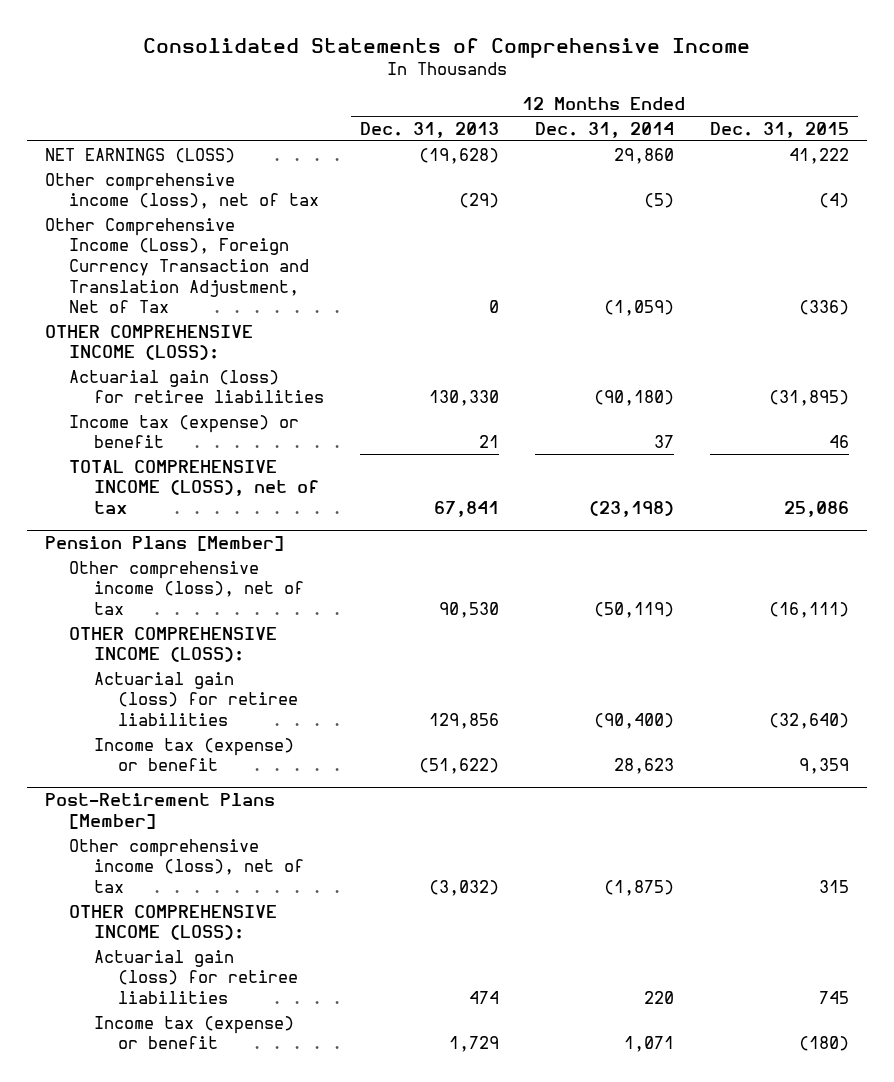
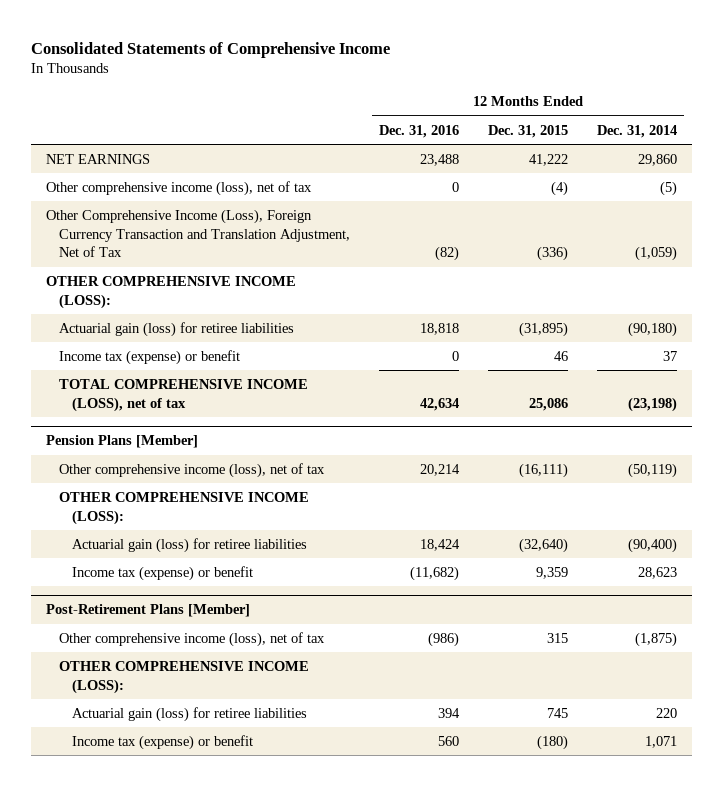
- | 12 Months Ended Dec. 31, 2013 | 12 Months Ended Dec. 31, 2014 | 12 Months Ended Dec. 31, 2015
+ | 12 Months Ended Dec. 31, 2016 | 12 Months Ended Dec. 31, 2015 | 12 Months Ended Dec. 31, 2014
- NET EARNINGS (LOSS) | (19,628) | 29,860 | 41,222
+ NET EARNINGS | 23,488 | 41,222 | 29,860

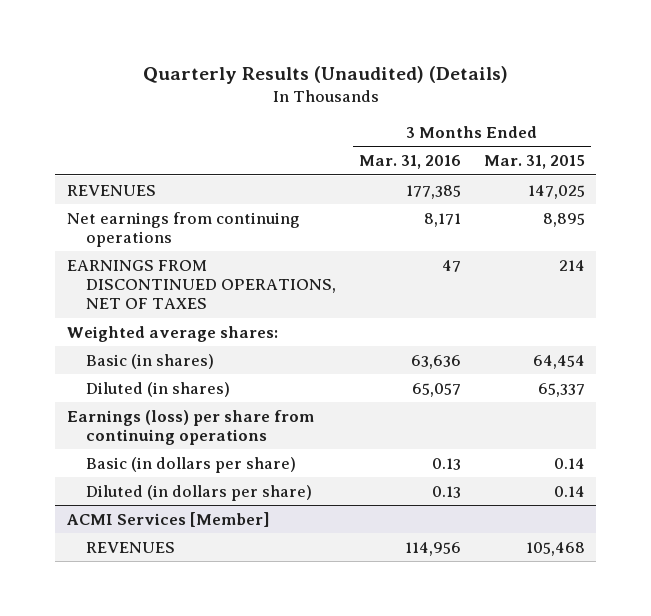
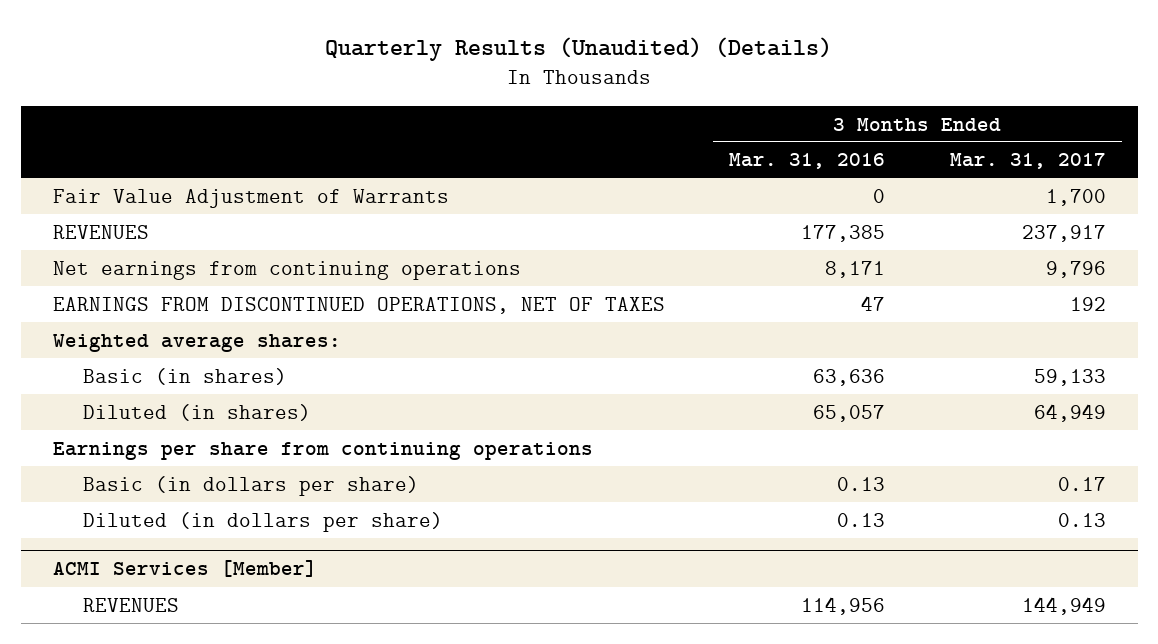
- | 3 Months Ended Mar. 31, 2016 | 3 Months Ended Mar. 31, 2015
+ | 3 Months Ended Mar. 31, 2016 | 3 Months Ended Mar. 31, 2017
+ Fair Value Adjustment of Warrants | 0 | 1,700
- Earnings (loss) per share from continuing operations
+ Earnings per share from continuing operations

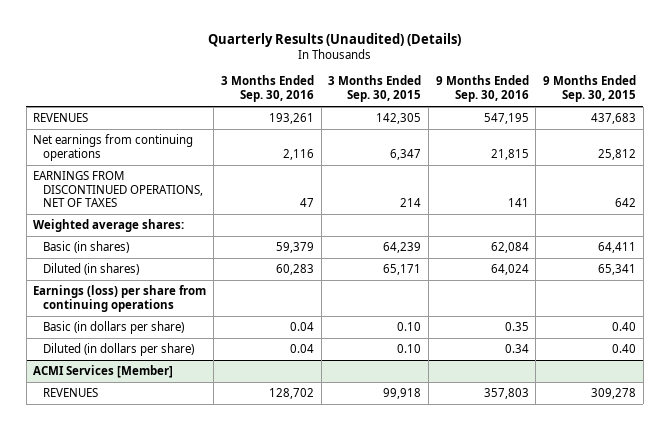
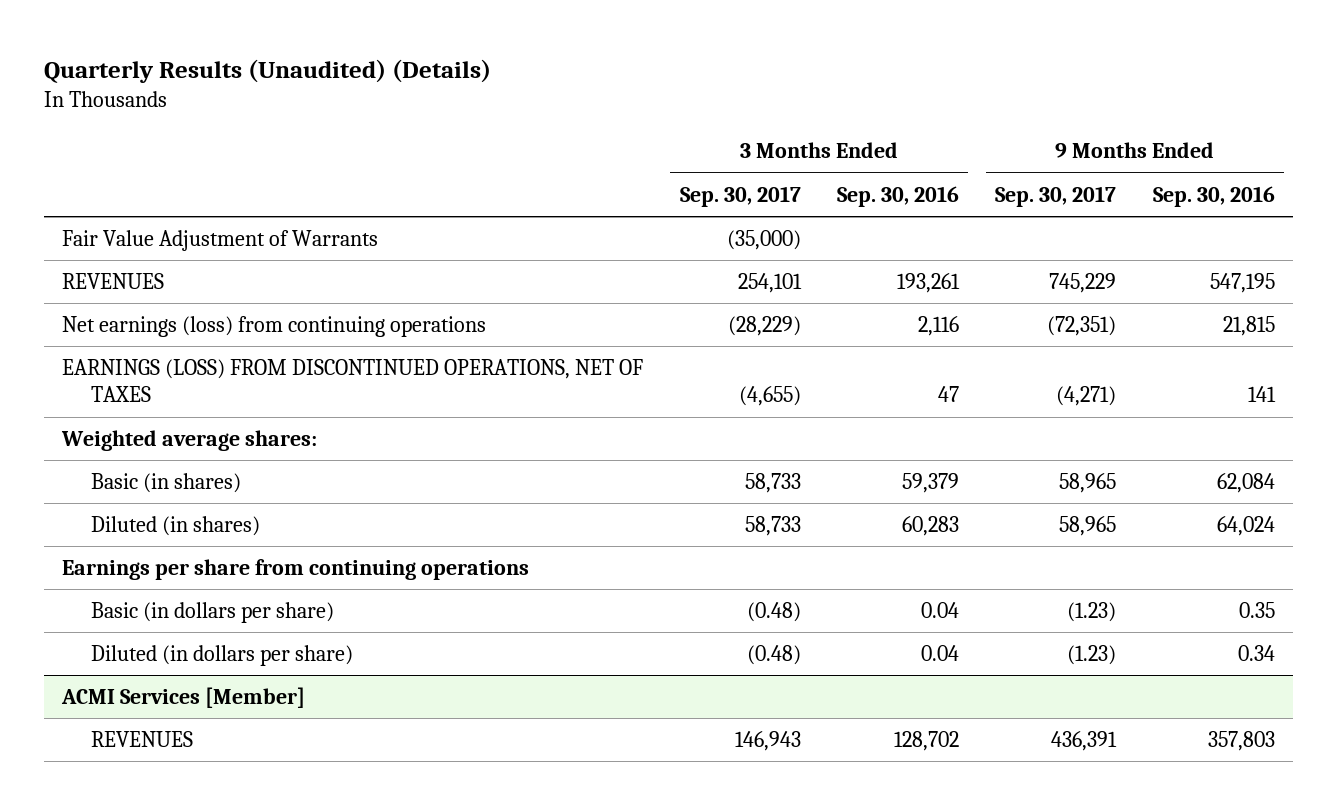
- | 3 Months Ended Sep. 30, 2016 | 3 Months Ended Sep. 30, 2015 | 9 Months Ended Sep. 30, 2016 | 9 Months Ended Sep. 30, 2015
+ | 3 Months Ended Sep. 30, 2017 | 3 Months Ended Sep. 30, 2016 | 9 Months Ended Sep. 30, 2017 | 9 Months Ended Sep. 30, 2016
+ Fair Value Adjustment of Warrants | (35,000) | | |
- Net earnings from continuing operations | 2,116 | 6,347 | 21,815 | 25,812
- EARNINGS FROM DISCONTINUED OPERATIONS, NET OF TAXES | 47 | 214 | 141 | 642
+ Net earnings (loss) from continuing operations | (28,229) | 2,116 | (72,351) | 21,815
+ EARNINGS (LOSS) FROM DISCONTINUED OPERATIONS, NET OF TAXES | (4,655) | 47 | (4,271) | 141
- Earnings (loss) per share from continuing operations
+ Earnings per share from continuing operations

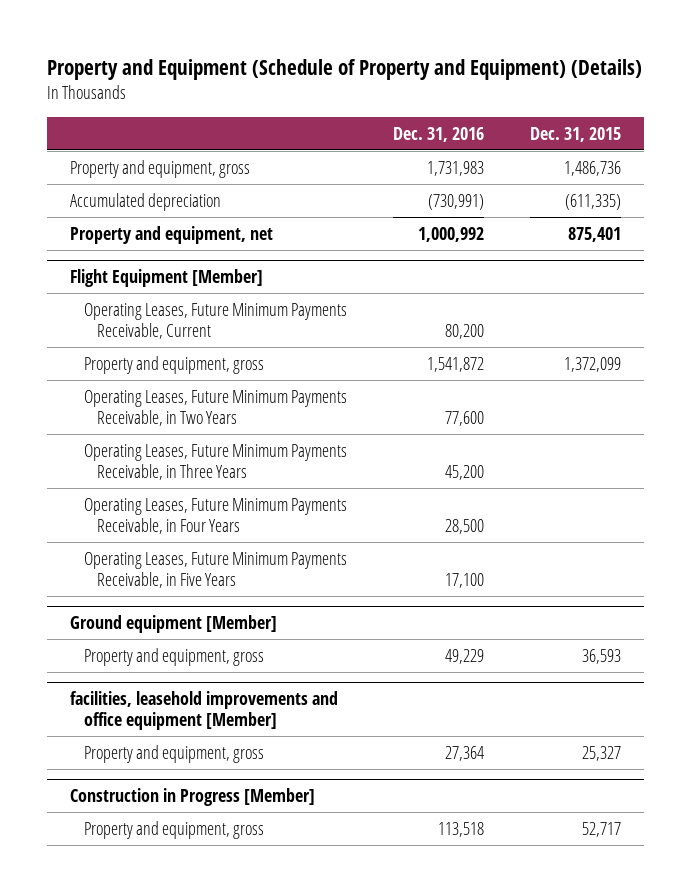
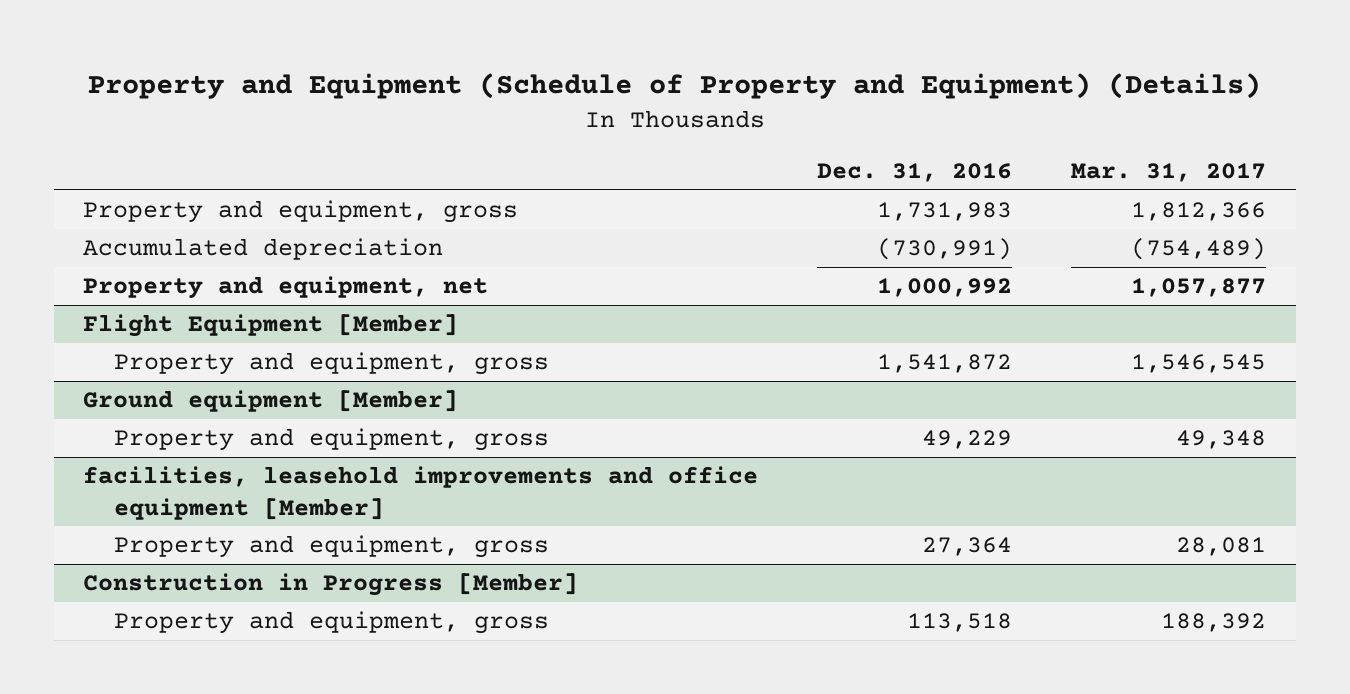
- | Dec. 31, 2016 | Dec. 31, 2015
+ | Dec. 31, 2016 | Mar. 31, 2017
@ Flight Equipment [Member]
- Operating Leases, Future Minimum Payments Receivable, Current | 80,200 |
- Operating Leases, Future Minimum Payments Receivable, in Two Years | 77,600 |
- Operating Leases, Future Minimum Payments Receivable, in Three Years | 45,200 |
- Operating Leases, Future Minimum Payments Receivable, in Four Years | 28,500 |
- Operating Leases, Future Minimum Payments Receivable, in Five Years | 17,100 |

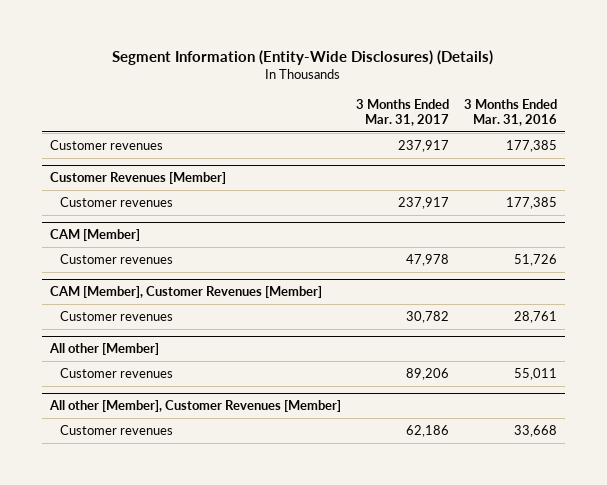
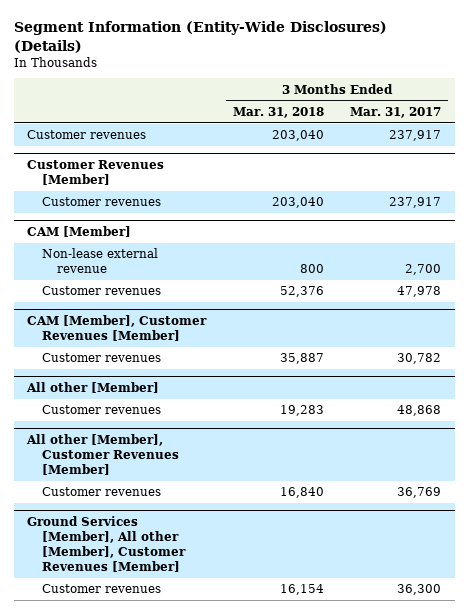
- | 3 Months Ended Mar. 31, 2017 | 3 Months Ended Mar. 31, 2016
+ | 3 Months Ended Mar. 31, 2018 | 3 Months Ended Mar. 31, 2017
@ CAM [Member]
+ Non-lease external revenue | 800 | 2,700
@ All other [Member]
- Customer revenues | 89,206 | 55,011
+ Customer revenues | 19,283 | 48,868
@ All other [Member], Customer Revenues [Member]
- Customer revenues | 62,186 | 33,668
+ Customer revenues | 16,840 | 36,769
+ Ground Services [Member], All other [Member], Customer Revenues [Member]
+ Customer revenues | 16,154 | 36,300

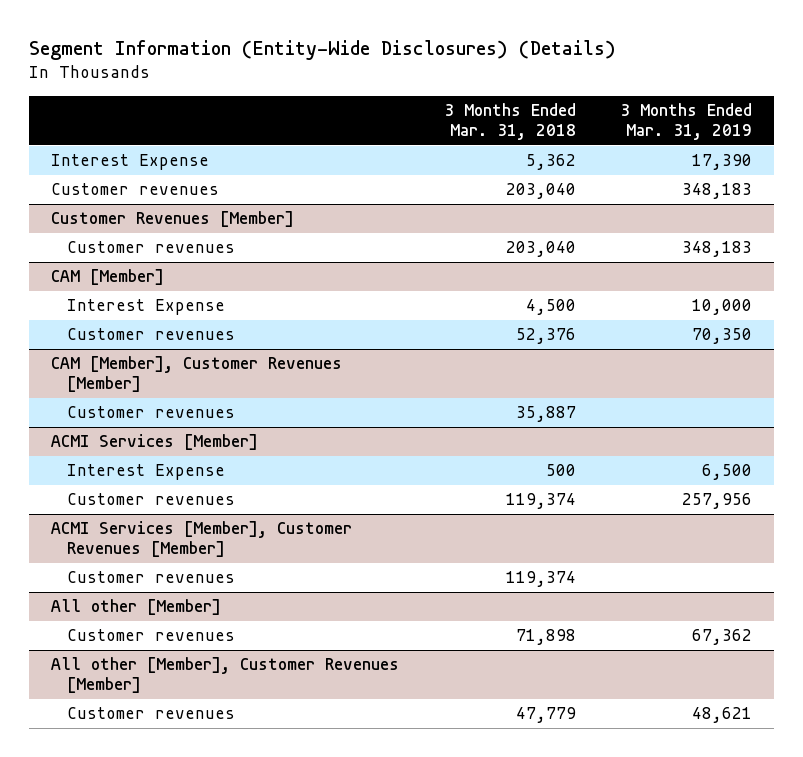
- | 3 Months Ended Mar. 31, 2018 | 3 Months Ended Mar. 31, 2017
+ | 3 Months Ended Mar. 31, 2018 | 3 Months Ended Mar. 31, 2019
+ Interest Expense | 5,362 | 17,390
@ CAM [Member]
- Non-lease external revenue | 800 | 2,700
+ Interest Expense | 4,500 | 10,000
+ ACMI Services [Member]
+ Interest Expense | 500 | 6,500
+ Customer revenues | 119,374 | 257,956
+ ACMI Services [Member], Customer Revenues [Member]
+ Customer revenues | 119,374 |
@ All other [Member]
- Customer revenues | 19,283 | 48,868
+ Customer revenues | 71,898 | 67,362
@ All other [Member], Customer Revenues [Member]
- Customer revenues | 16,840 | 36,769
- Ground Services [Member], All other [Member], Customer Revenues [Member]
- Customer revenues | 16,154 | 36,300
@ All other [Member], Customer Revenues [Member]
+ Customer revenues | 47,779 | 48,621

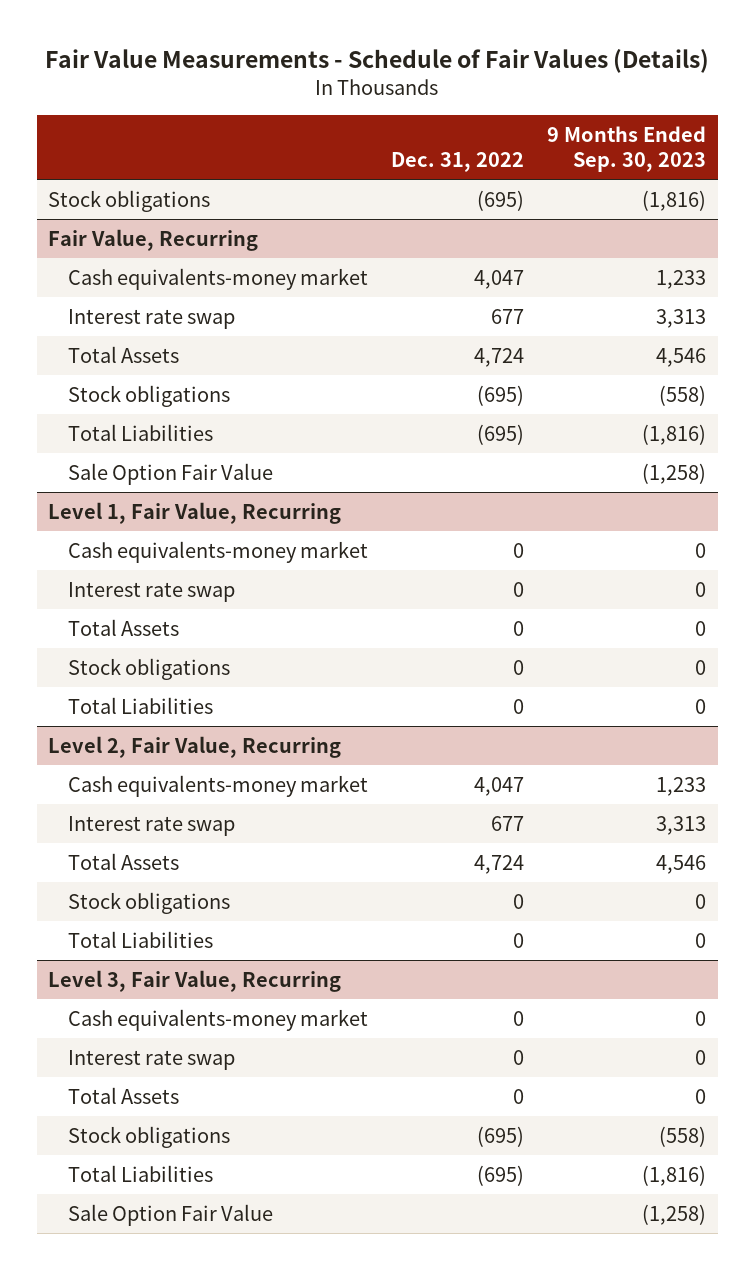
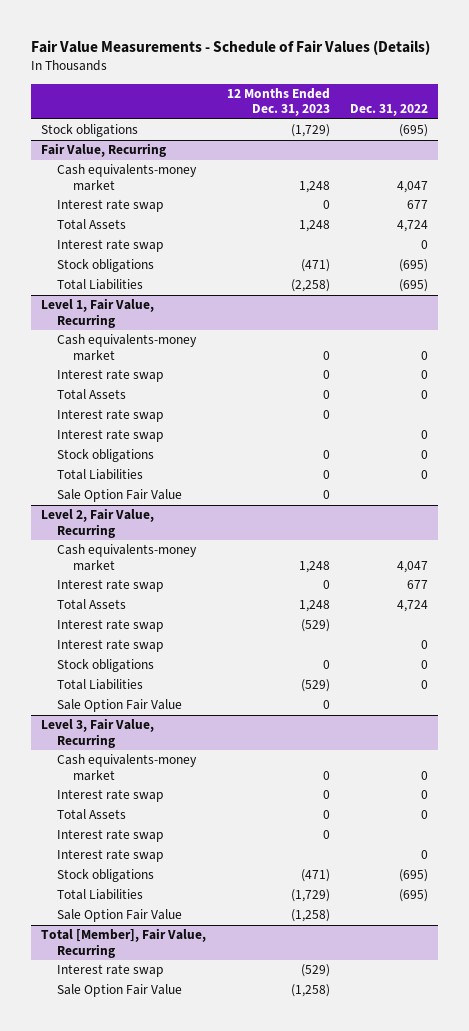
- | Dec. 31, 2022 | 9 Months Ended Sep. 30, 2023
+ | 12 Months Ended Dec. 31, 2023 | Dec. 31, 2022
@ Fair Value, Recurring
+ Interest rate swap | | 0
- Sale Option Fair Value | | (1,258)
@ Level 1, Fair Value, Recurring
+ Interest rate swap | 0 |
+ Interest rate swap | | 0
+ Sale Option Fair Value | 0 |
@ Level 2, Fair Value, Recurring
+ Interest rate swap | (529) |
+ Interest rate swap | | 0
+ Sale Option Fair Value | 0 |
@ Level 3, Fair Value, Recurring
+ Interest rate swap | 0 |
+ Interest rate swap | | 0
+ Total [Member], Fair Value, Recurring
+ Interest rate swap | (529) |
+ Sale Option Fair Value | (1,258) |

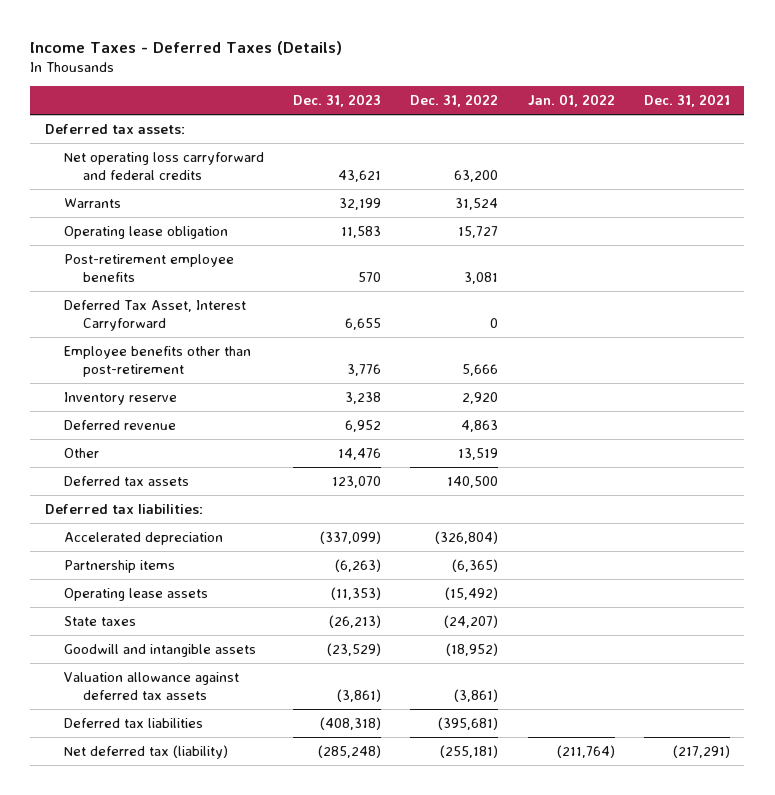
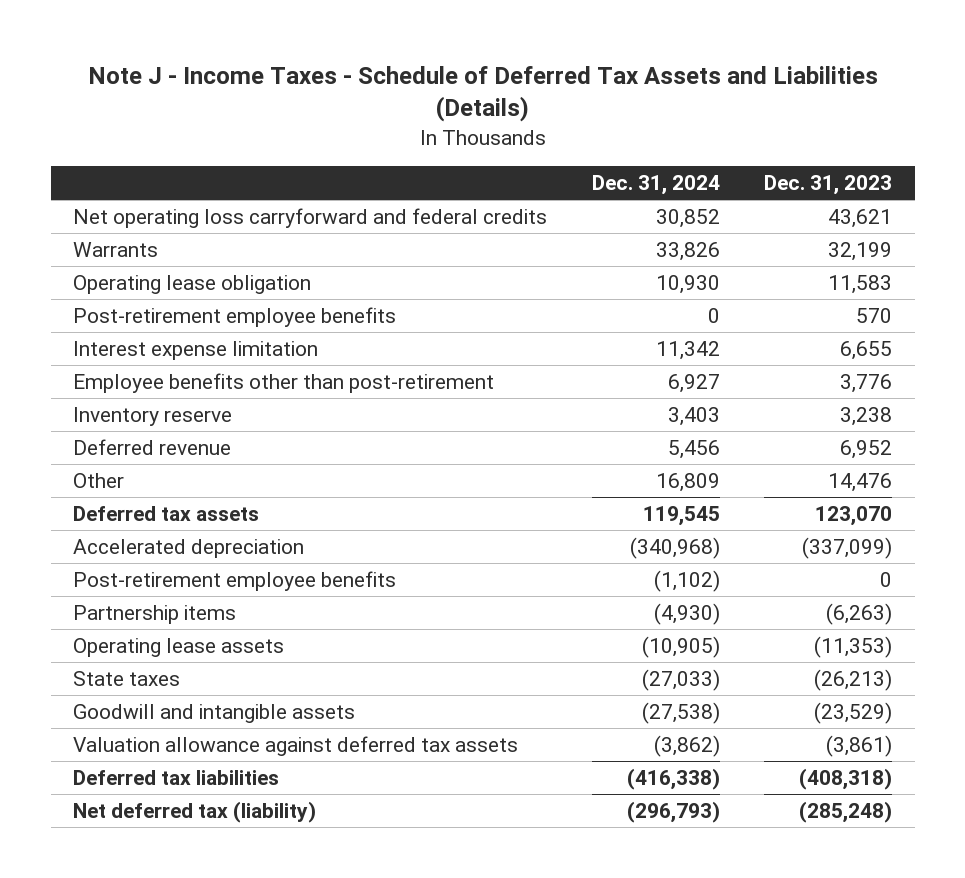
- Income Taxes - Deferred Taxes (Details)
+ Note J - Income Taxes - Schedule of Deferred Tax Assets and Liabilities (Details)
- | Dec. 31, 2023 | Dec. 31, 2022 | Jan. 01, 2022 | Dec. 31, 2021
+ | Dec. 31, 2024 | Dec. 31, 2023
- Deferred tax assets:
- Deferred Tax Asset, Interest Carryforward | 6,655 | 0 | |
+ Interest expense limitation | 11,342 | 6,655
- Deferred tax liabilities:
+ Post-retirement employee benefits | (1,102) | 0

